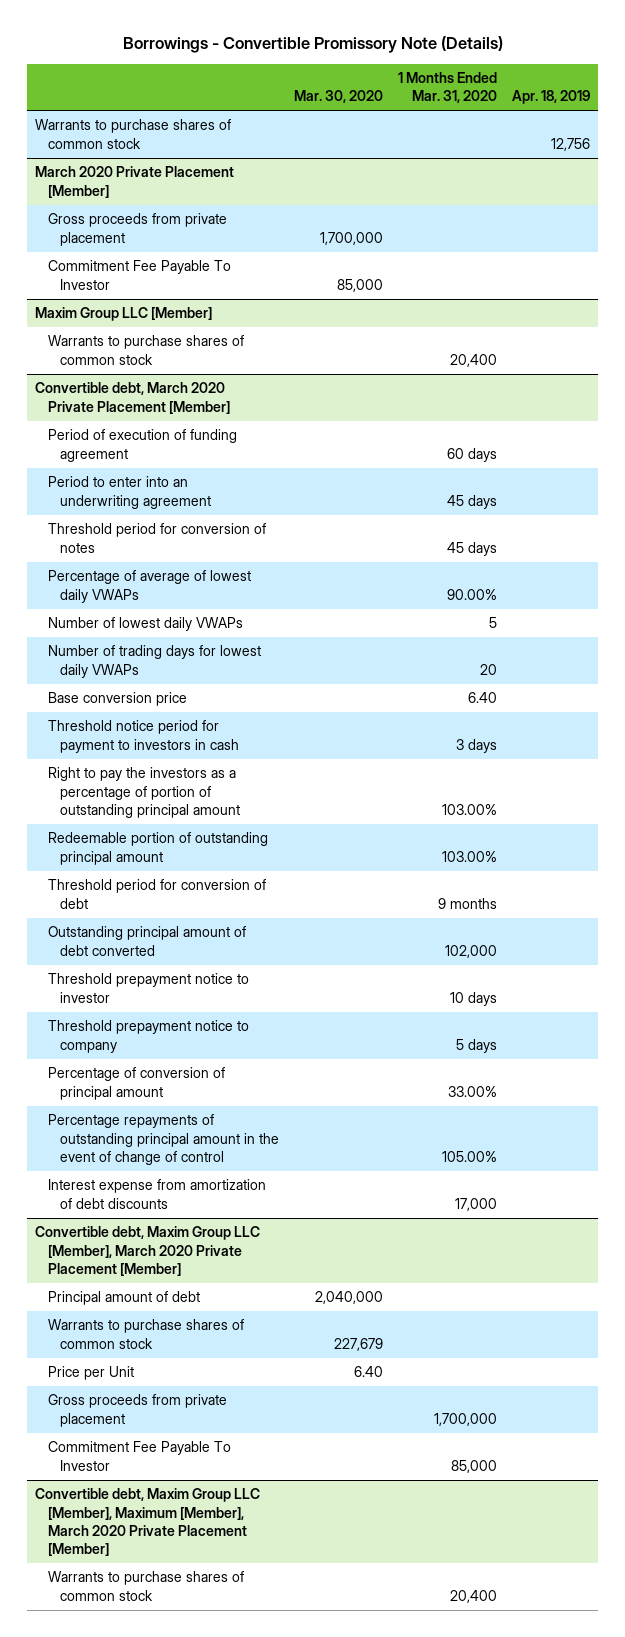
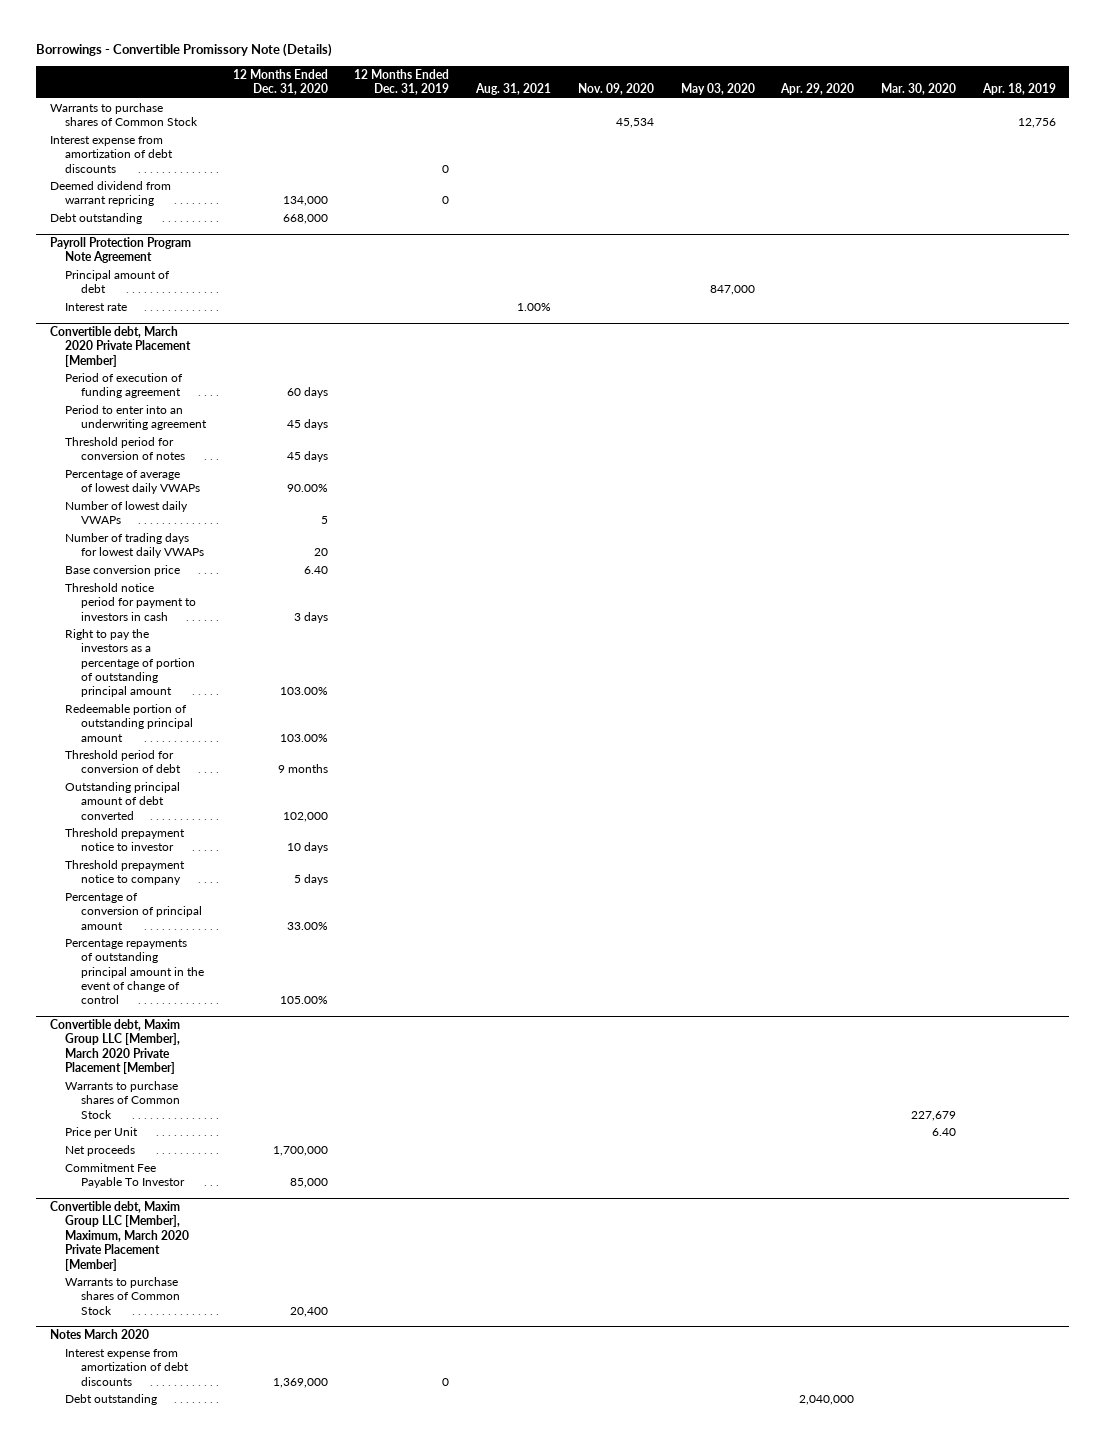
- | Mar. 30, 2020 | 1 Months Ended Mar. 31, 2020 | Apr. 18, 2019
+ | 12 Months Ended Dec. 31, 2020 | 12 Months Ended Dec. 31, 2019 | Aug. 31, 2021 | Nov. 09, 2020 | May 03, 2020 | Apr. 29, 2020 | Mar. 30, 2020 | Apr. 18, 2019
- Warrants to purchase shares of common stock | | | 12,756
- March 2020 Private Placement [Member]
- Gross proceeds from private placement | 1,700,000 | |
- Commitment Fee Payable To Investor | 85,000 | |
- Maxim Group LLC [Member]
- Warrants to purchase shares of common stock | | 20,400 |
+ Warrants to purchase shares of Common Stock | | | | 45,534 | | | | 12,756
+ Interest expense from amortization of debt discounts | | 0 | | | | | |
+ Deemed dividend from warrant repricing | 134,000 | 0 | | | | | |
+ Debt outstanding | 668,000 | | | | | | |
+ Payroll Protection Program Note Agreement
+ Principal amount of debt | | | | | 847,000 | | |
+ Interest rate | | | 1.00% | | | | |
@ Convertible debt, March 2020 Private Placement [Member]
- Interest expense from amortization of debt discounts | | 17,000 |
@ Convertible debt, Maxim Group LLC [Member], March 2020 Private Placement [Member]
- Principal amount of debt | 2,040,000 | |
- Warrants to purchase shares of common stock | 227,679 | |
+ Warrants to purchase shares of Common Stock | | | | | | | 227,679 |
- Gross proceeds from private placement | | 1,700,000 |
+ Net proceeds | 1,700,000 | | | | | | |
- Convertible debt, Maxim Group LLC [Member], Maximum [Member], March 2020 Private Placement [Member]
- Warrants to purchase shares of common stock | | 20,400 |
+ Convertible debt, Maxim Group LLC [Member], Maximum, March 2020 Private Placement [Member]
+ Warrants to purchase shares of Common Stock | 20,400 | | | | | | |
+ Notes March 2020
+ Interest expense from amortization of debt discounts | 1,369,000 | 0 | | | | | |
+ Debt outstanding | | | | | | 2,040,000 | |

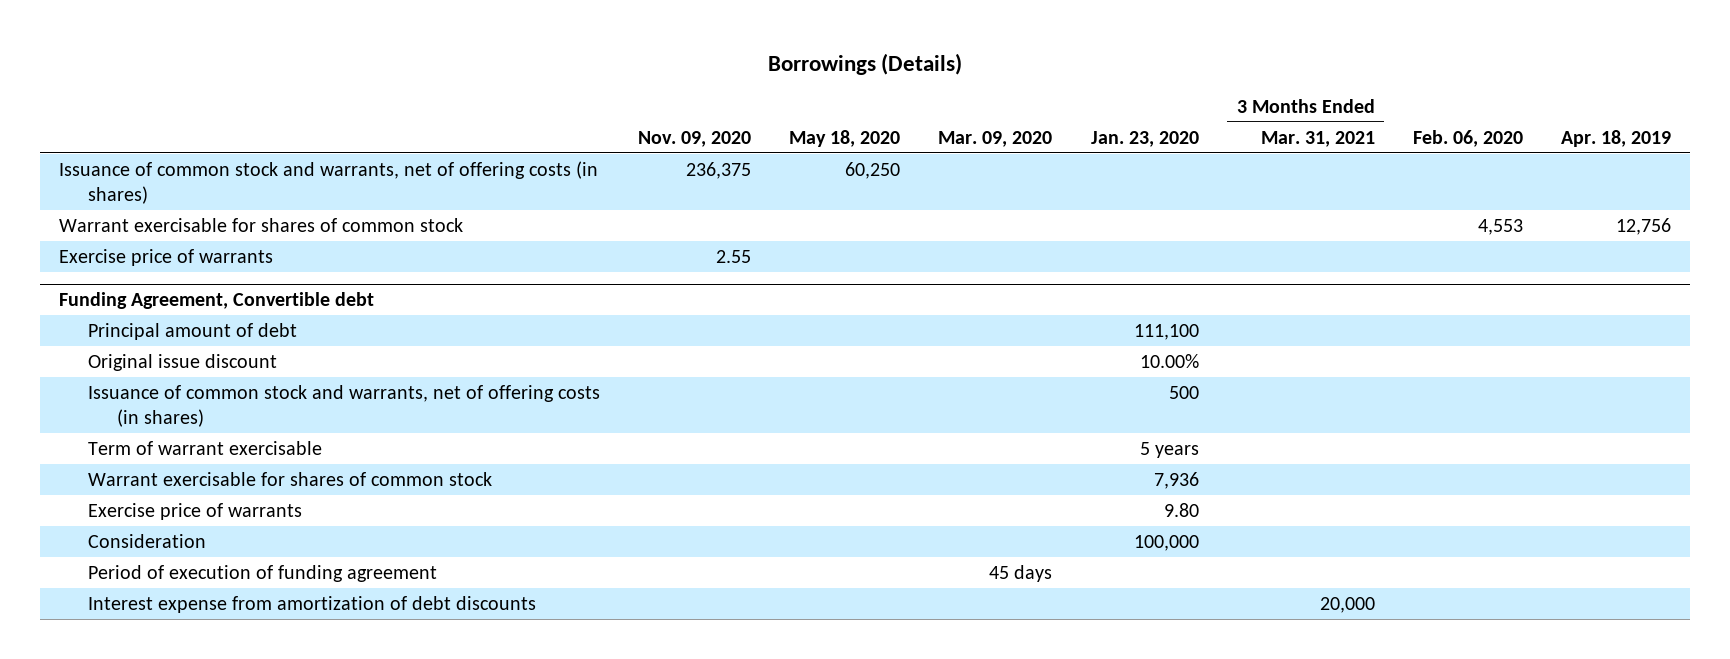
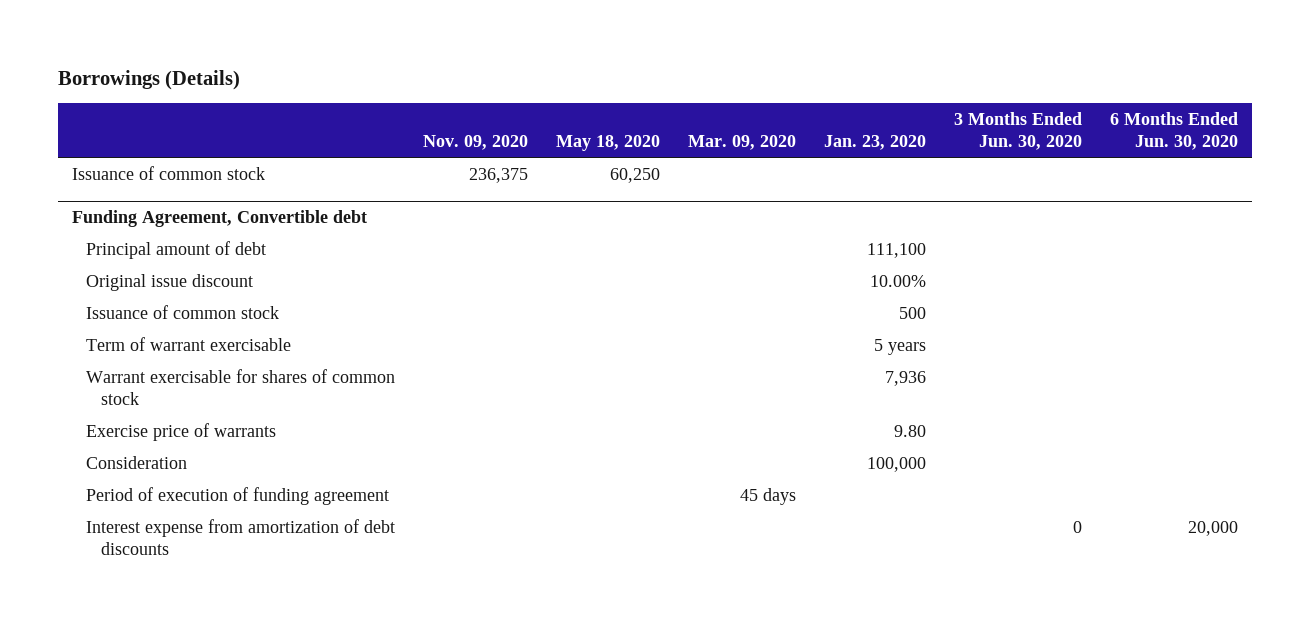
- | Nov. 09, 2020 | May 18, 2020 | Mar. 09, 2020 | Jan. 23, 2020 | 3 Months Ended Mar. 31, 2021 | Feb. 06, 2020 | Apr. 18, 2019
+ | Nov. 09, 2020 | May 18, 2020 | Mar. 09, 2020 | Jan. 23, 2020 | 3 Months Ended Jun. 30, 2020 | 6 Months Ended Jun. 30, 2020
- Issuance of common stock and warrants, net of offering costs (in shares) | 236,375 | 60,250 | | | | |
- Warrant exercisable for shares of common stock | | | | | | 4,553 | 12,756
- Exercise price of warrants | 2.55 | | | | | |
+ Issuance of common stock | 236,375 | 60,250 | | | |
@ Funding Agreement, Convertible debt
- Issuance of common stock and warrants, net of offering costs (in shares) | | | | 500 | | |
+ Issuance of common stock | | | | 500 | |

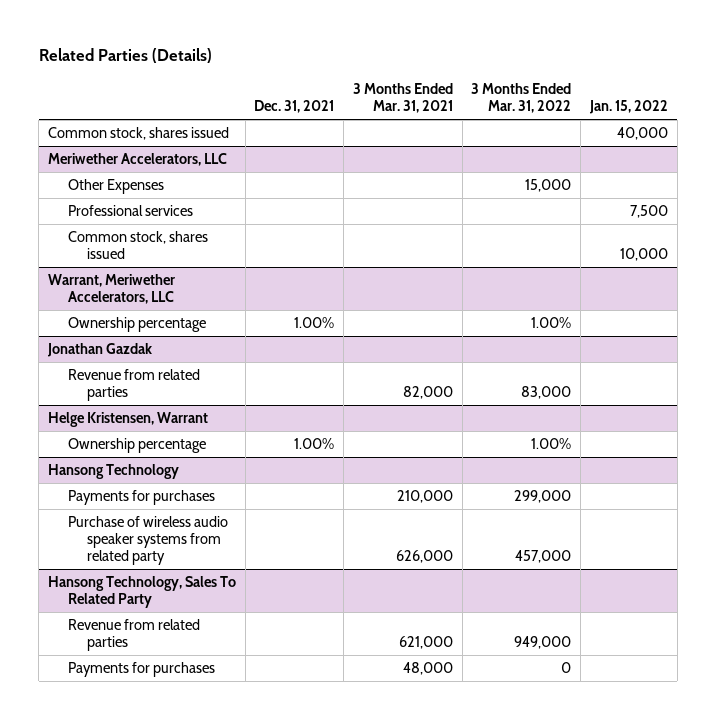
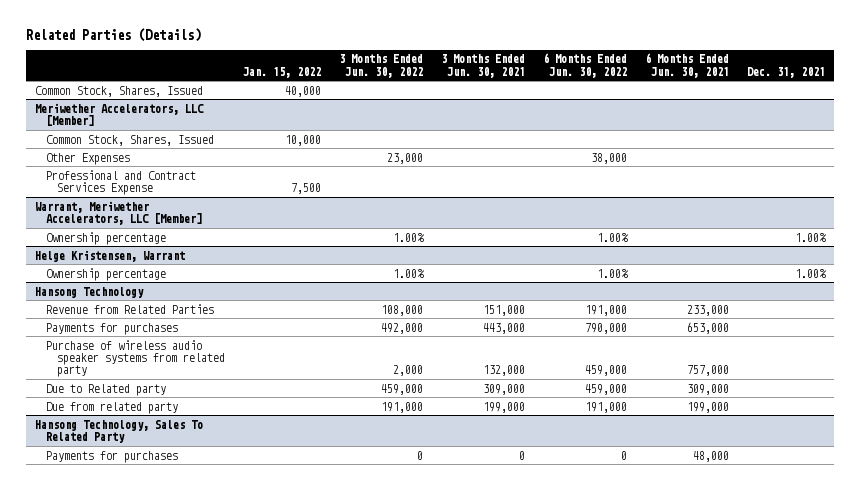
- | Dec. 31, 2021 | 3 Months Ended Mar. 31, 2021 | 3 Months Ended Mar. 31, 2022 | Jan. 15, 2022
+ | Jan. 15, 2022 | 3 Months Ended Jun. 30, 2022 | 3 Months Ended Jun. 30, 2021 | 6 Months Ended Jun. 30, 2022 | 6 Months Ended Jun. 30, 2021 | Dec. 31, 2021
- Common stock, shares issued | | | | 40,000
- Meriwether Accelerators, LLC
+ Common Stock, Shares, Issued | 40,000 | | | | |
+ Meriwether Accelerators, LLC [Member]
+ Common Stock, Shares, Issued | 10,000 | | | | |
- Professional services | | | | 7,500
- Common stock, shares issued | | | | 10,000
- Warrant, Meriwether Accelerators, LLC
+ Professional and Contract Services Expense | 7,500 | | | | |
+ Warrant, Meriwether Accelerators, LLC [Member]
- Jonathan Gazdak
- Revenue from related parties | | 82,000 | 83,000 |
@ Hansong Technology
+ Revenue from Related Parties | | 108,000 | 151,000 | 191,000 | 233,000 |
+ Due to Related party | | 459,000 | 309,000 | 459,000 | 309,000 |
+ Due from related party | | 191,000 | 199,000 | 191,000 | 199,000 |
@ Hansong Technology, Sales To Related Party
- Revenue from related parties | | 621,000 | 949,000 |

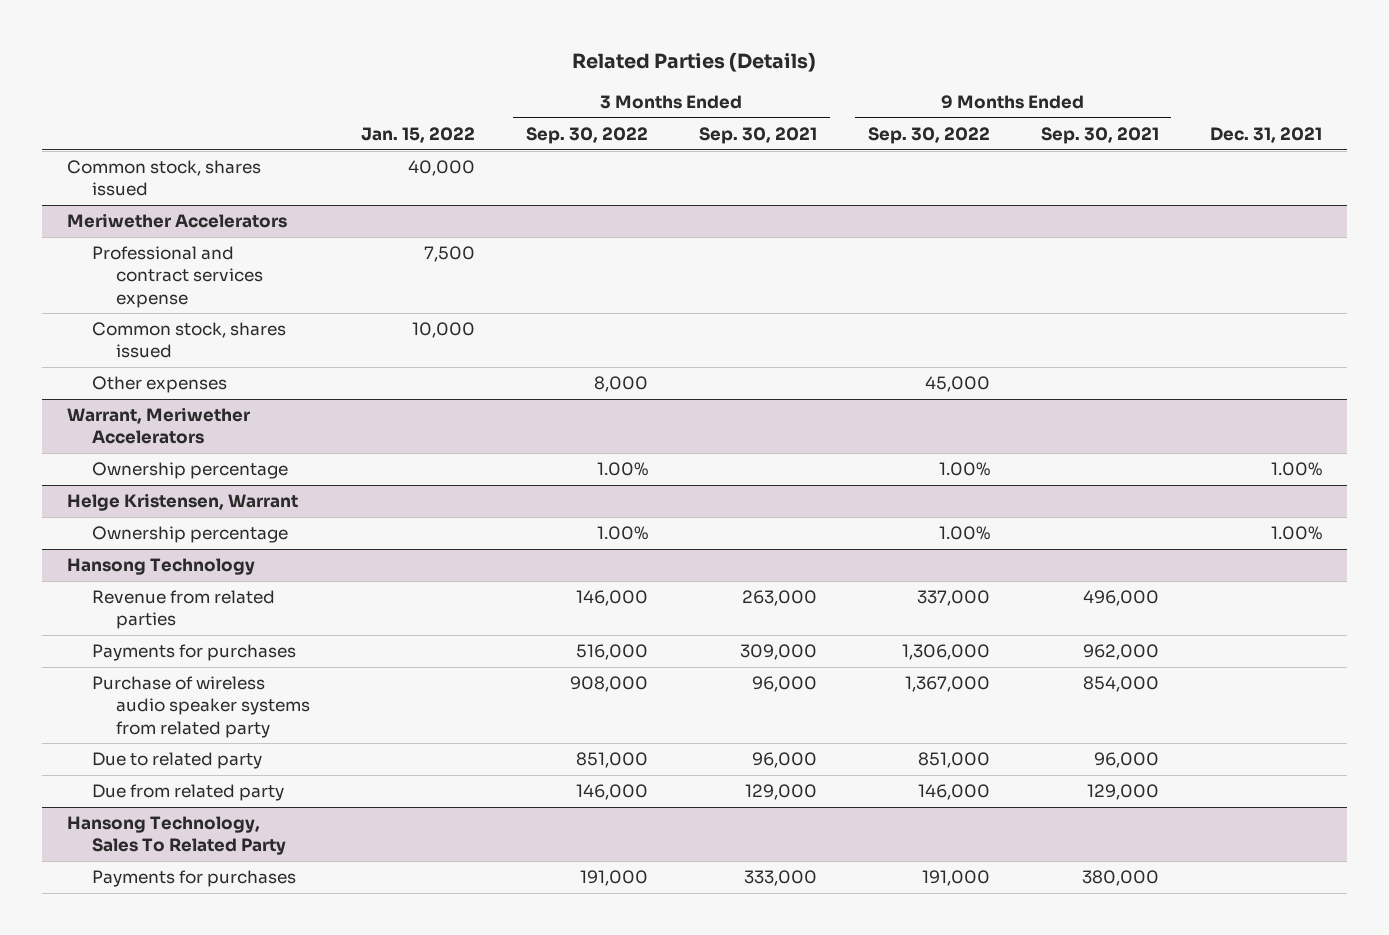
- | Jan. 15, 2022 | 3 Months Ended Jun. 30, 2022 | 3 Months Ended Jun. 30, 2021 | 6 Months Ended Jun. 30, 2022 | 6 Months Ended Jun. 30, 2021 | Dec. 31, 2021
+ | Jan. 15, 2022 | 3 Months Ended Sep. 30, 2022 | 3 Months Ended Sep. 30, 2021 | 9 Months Ended Sep. 30, 2022 | 9 Months Ended Sep. 30, 2021 | Dec. 31, 2021
- Common Stock, Shares, Issued | 40,000 | | | | |
- Meriwether Accelerators, LLC [Member]
- Common Stock, Shares, Issued | 10,000 | | | | |
- Other Expenses | | 23,000 | | 38,000 | |
- Professional and Contract Services Expense | 7,500 | | | | |
- Warrant, Meriwether Accelerators, LLC [Member]
+ Common stock, shares issued | 40,000 | | | | |
+ Meriwether Accelerators
+ Professional and contract services expense | 7,500 | | | | |
+ Common stock, shares issued | 10,000 | | | | |
+ Other expenses | | 8,000 | | 45,000 | |
+ Warrant, Meriwether Accelerators
@ Hansong Technology
- Revenue from Related Parties | | 108,000 | 151,000 | 191,000 | 233,000 |
+ Revenue from related parties | | 146,000 | 263,000 | 337,000 | 496,000 |
- Due to Related party | | 459,000 | 309,000 | 459,000 | 309,000 |
+ Due to related party | | 851,000 | 96,000 | 851,000 | 96,000 |

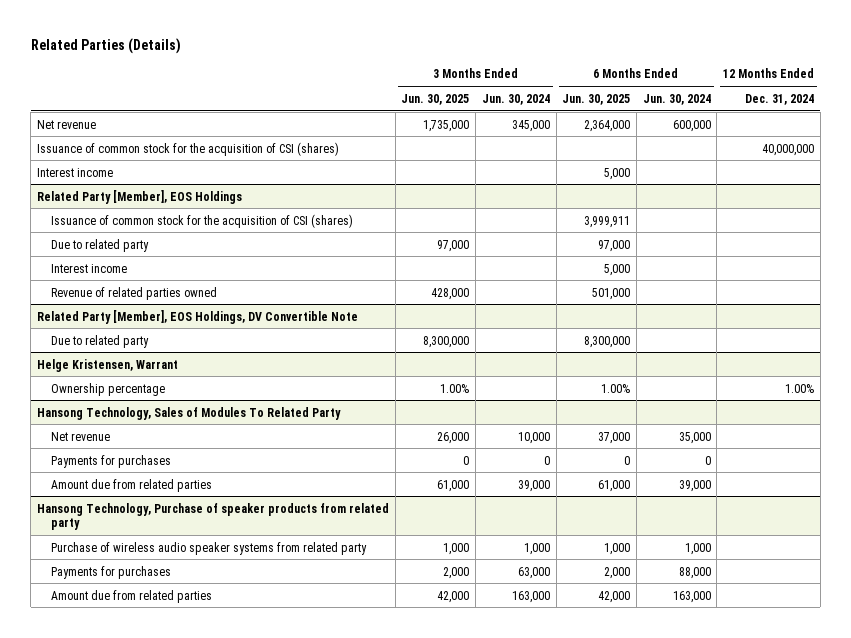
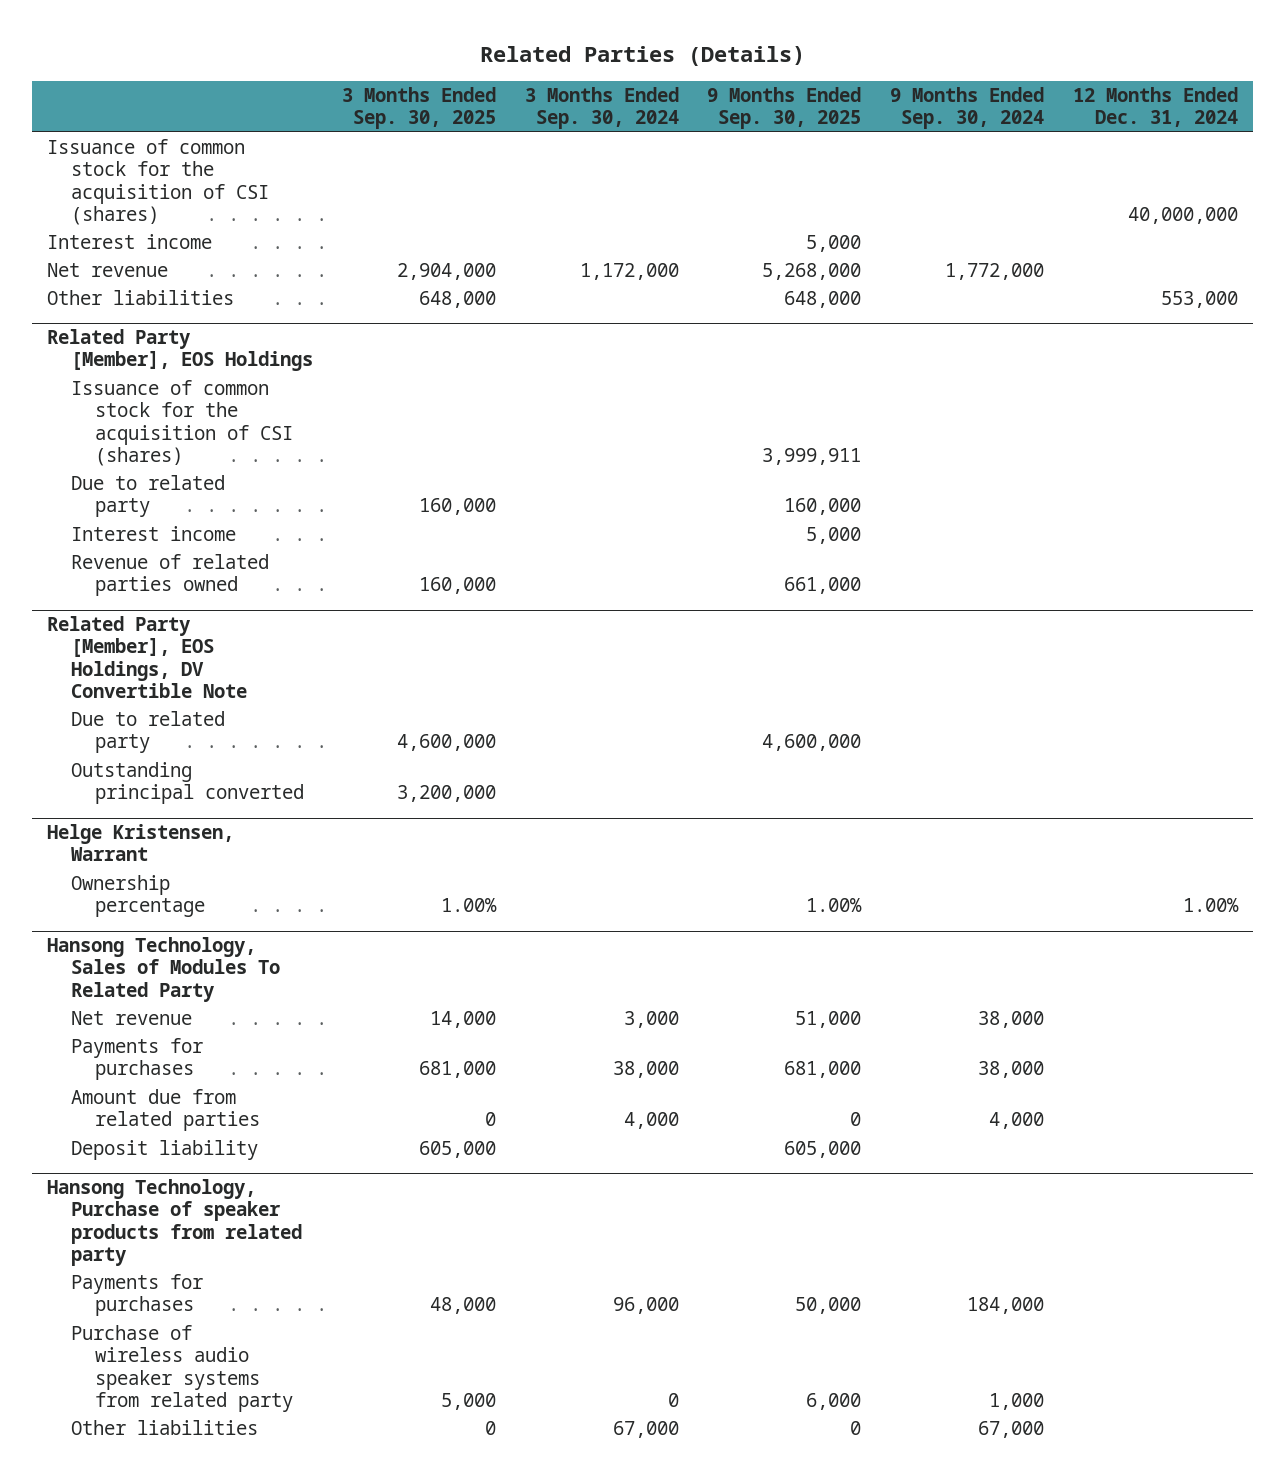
- | 3 Months Ended Jun. 30, 2025 | 3 Months Ended Jun. 30, 2024 | 6 Months Ended Jun. 30, 2025 | 6 Months Ended Jun. 30, 2024 | 12 Months Ended Dec. 31, 2024
+ | 3 Months Ended Sep. 30, 2025 | 3 Months Ended Sep. 30, 2024 | 9 Months Ended Sep. 30, 2025 | 9 Months Ended Sep. 30, 2024 | 12 Months Ended Dec. 31, 2024
moved down: Net revenue | 2,904,000 | 1,172,000 | 5,268,000 | 1,772,000 |
+ Other liabilities | 648,000 | | 648,000 | | 553,000
@ Related Party [Member], EOS Holdings, DV Convertible Note
+ Outstanding principal converted | 3,200,000 | | | |
@ Hansong Technology, Sales of Modules To Related Party
+ Deposit liability | 605,000 | | 605,000 | |
@ Hansong Technology, Purchase of speaker products from related party
- Amount due from related parties | 42,000 | 163,000 | 42,000 | 163,000 |
moved down: Purchase of wireless audio speaker systems from related party | 5,000 | 0 | 6,000 | 1,000 |
+ Other liabilities | 0 | 67,000 | 0 | 67,000 |

